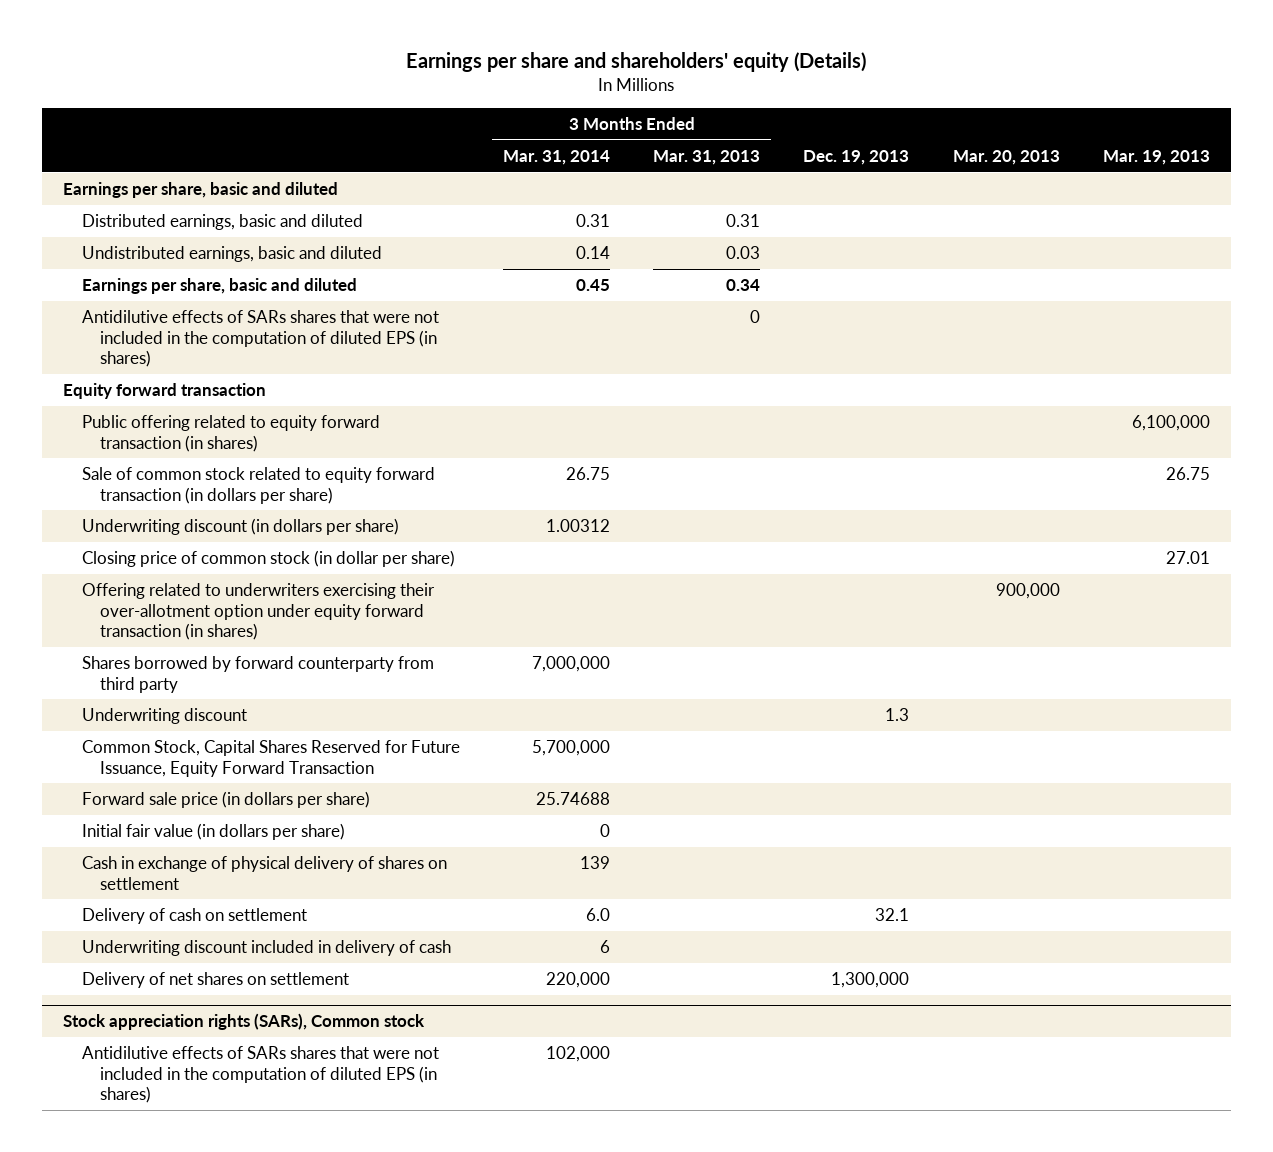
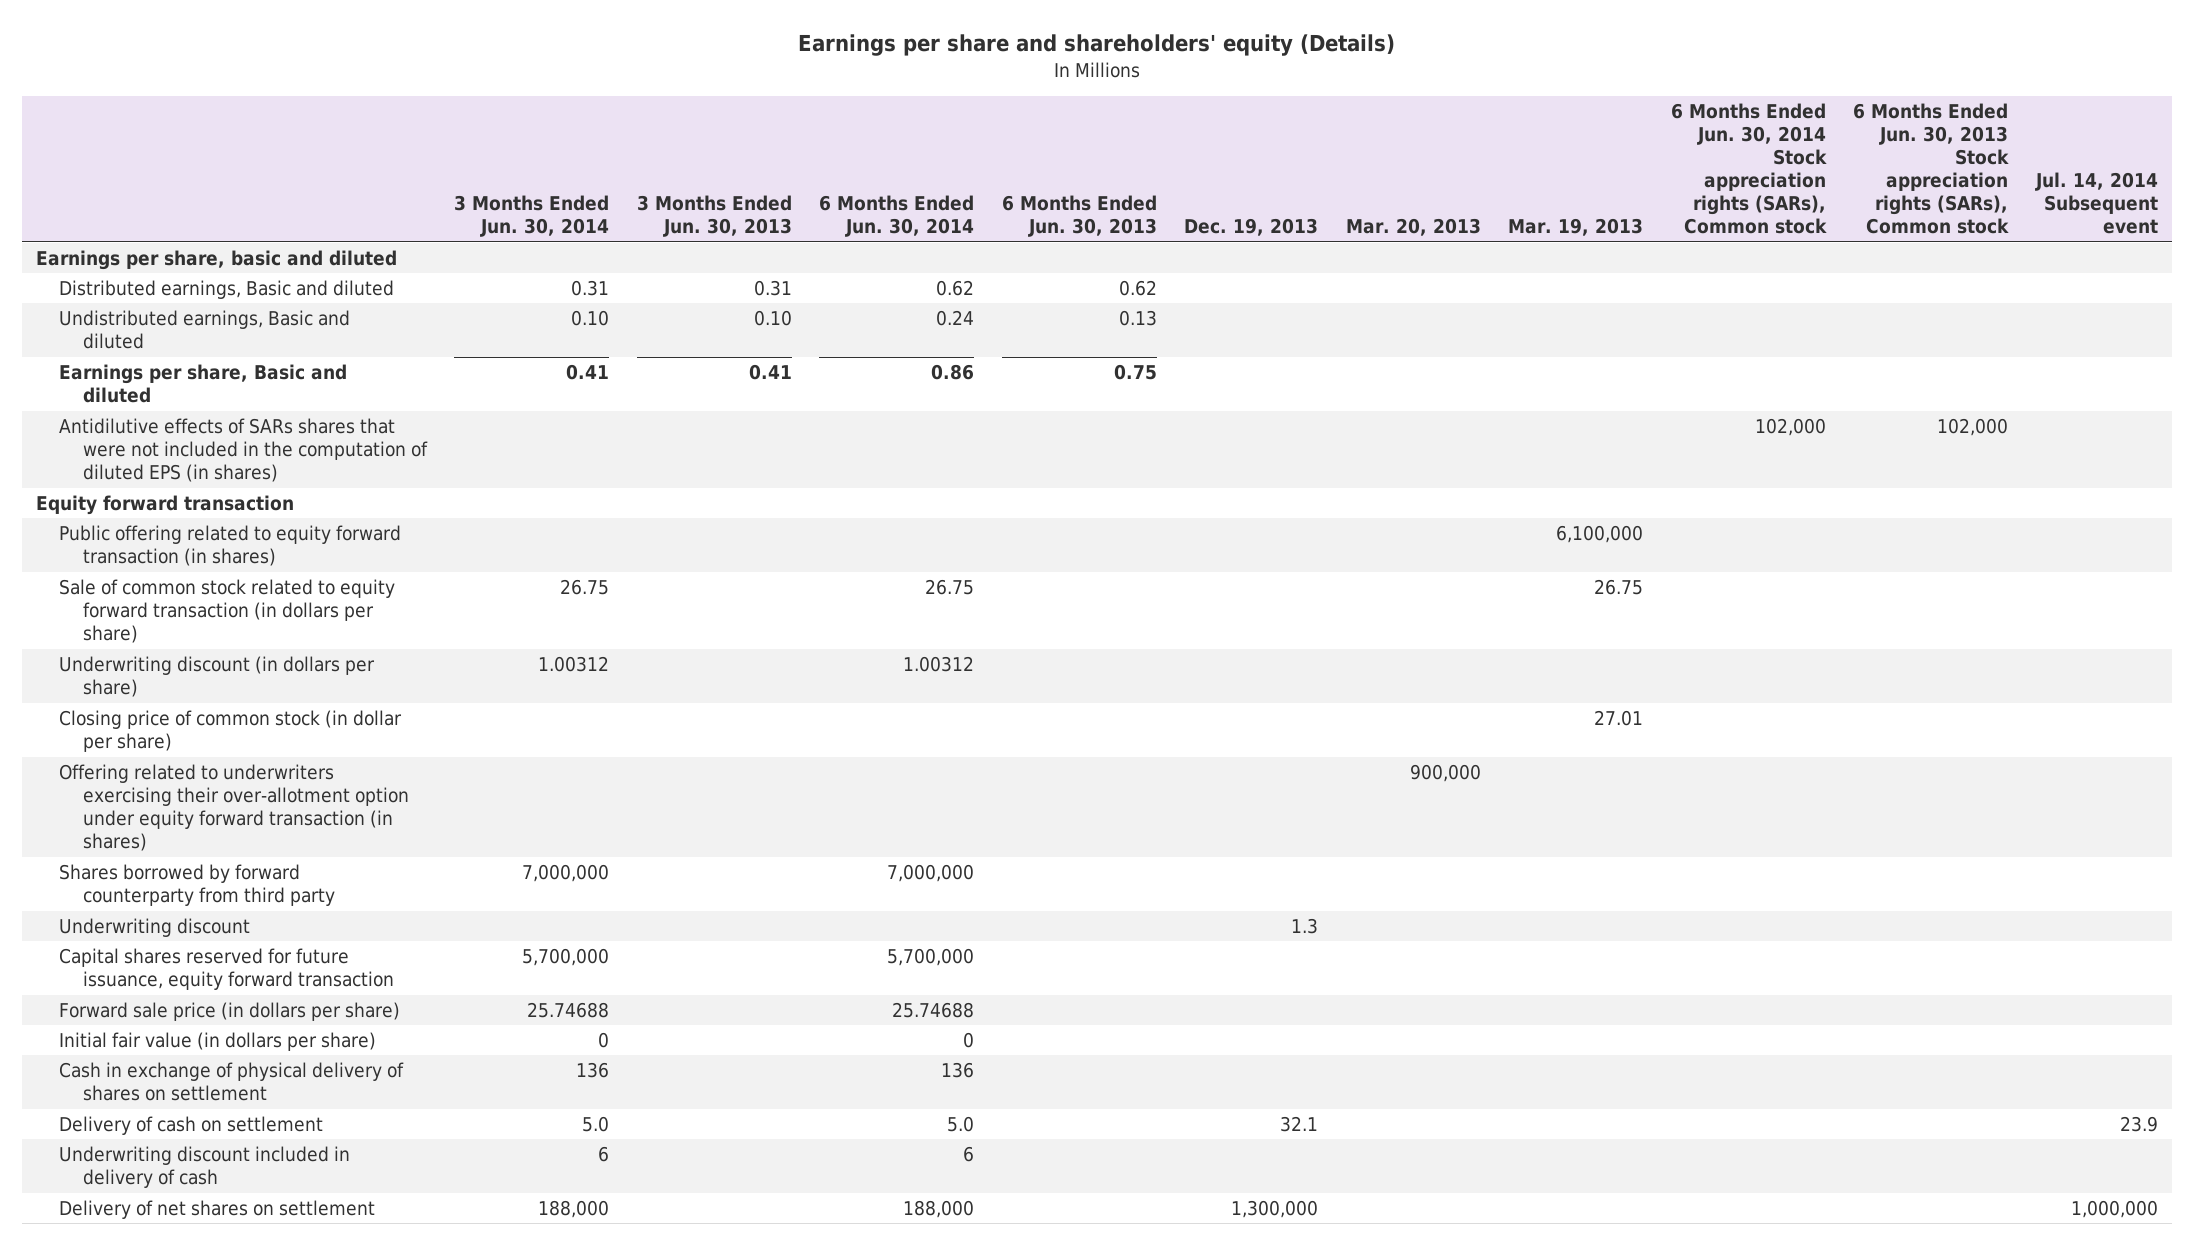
- | 3 Months Ended Mar. 31, 2014 | 3 Months Ended Mar. 31, 2013 | Dec. 19, 2013 | Mar. 20, 2013 | Mar. 19, 2013
+ | 3 Months Ended Jun. 30, 2014 | 3 Months Ended Jun. 30, 2013 | 6 Months Ended Jun. 30, 2014 | 6 Months Ended Jun. 30, 2013 | Dec. 19, 2013 | Mar. 20, 2013 | Mar. 19, 2013 | 6 Months Ended Jun. 30, 2014 Stock appreciation rights (SARs), Common stock | 6 Months Ended Jun. 30, 2013 Stock appreciation rights (SARs), Common stock | Jul. 14, 2014 Subsequent event
- Distributed earnings, basic and diluted | 0.31 | 0.31 | | |
- Undistributed earnings, basic and diluted | 0.14 | 0.03 | | |
- Earnings per share, basic and diluted | 0.45 | 0.34 | | |
+ Distributed earnings, Basic and diluted | 0.31 | 0.31 | 0.62 | 0.62 | | | | | |
+ Undistributed earnings, Basic and diluted | 0.10 | 0.10 | 0.24 | 0.13 | | | | | |
+ Earnings per share, Basic and diluted | 0.41 | 0.41 | 0.86 | 0.75 | | | | | |
- Common Stock, Capital Shares Reserved for Future Issuance, Equity Forward Transaction | 5,700,000 | | | |
+ Capital shares reserved for future issuance, equity forward transaction | 5,700,000 | | 5,700,000 | | | | | | |
- Stock appreciation rights (SARs), Common stock
- Antidilutive effects of SARs shares that were not included in the computation of diluted EPS (in shares) | 102,000 | | | |

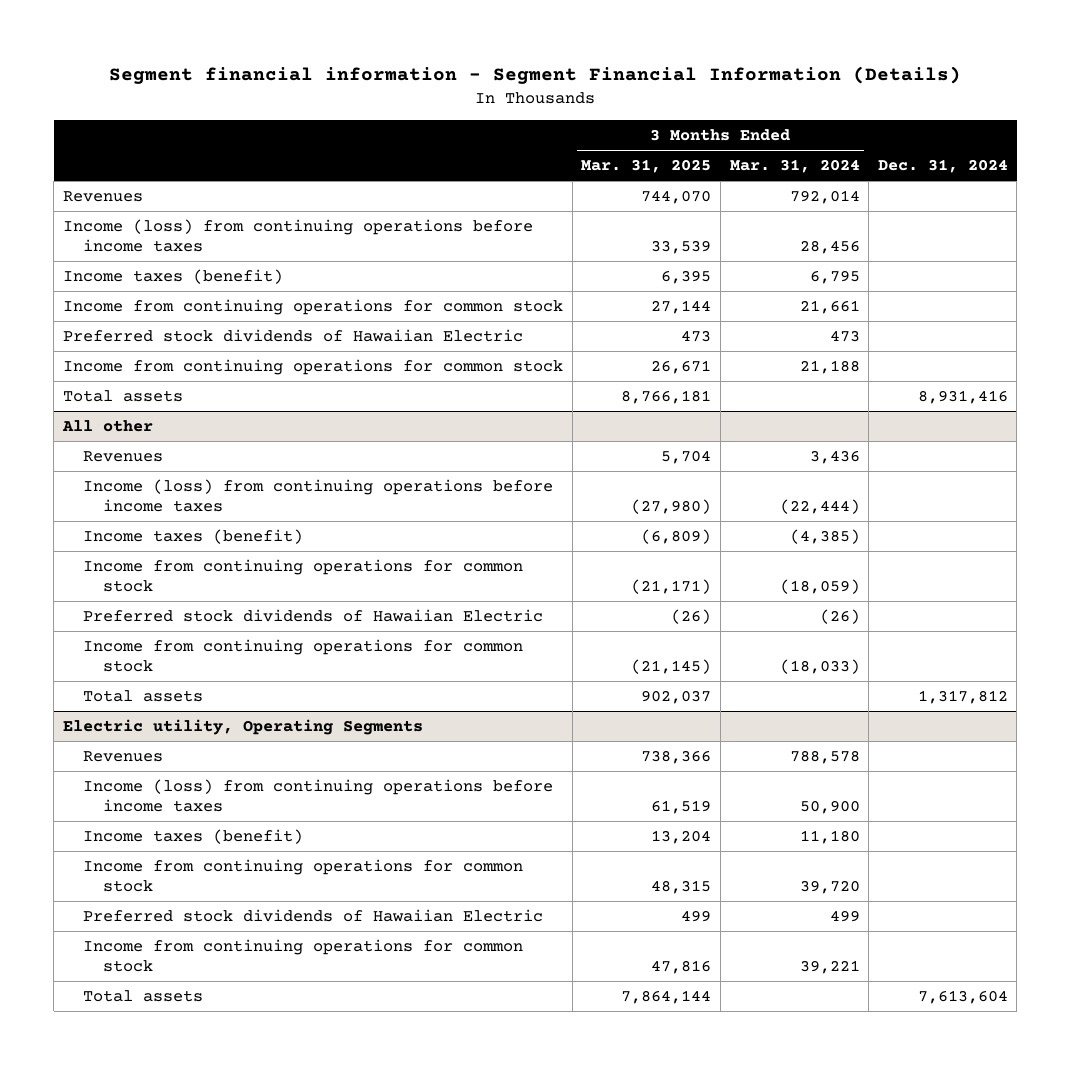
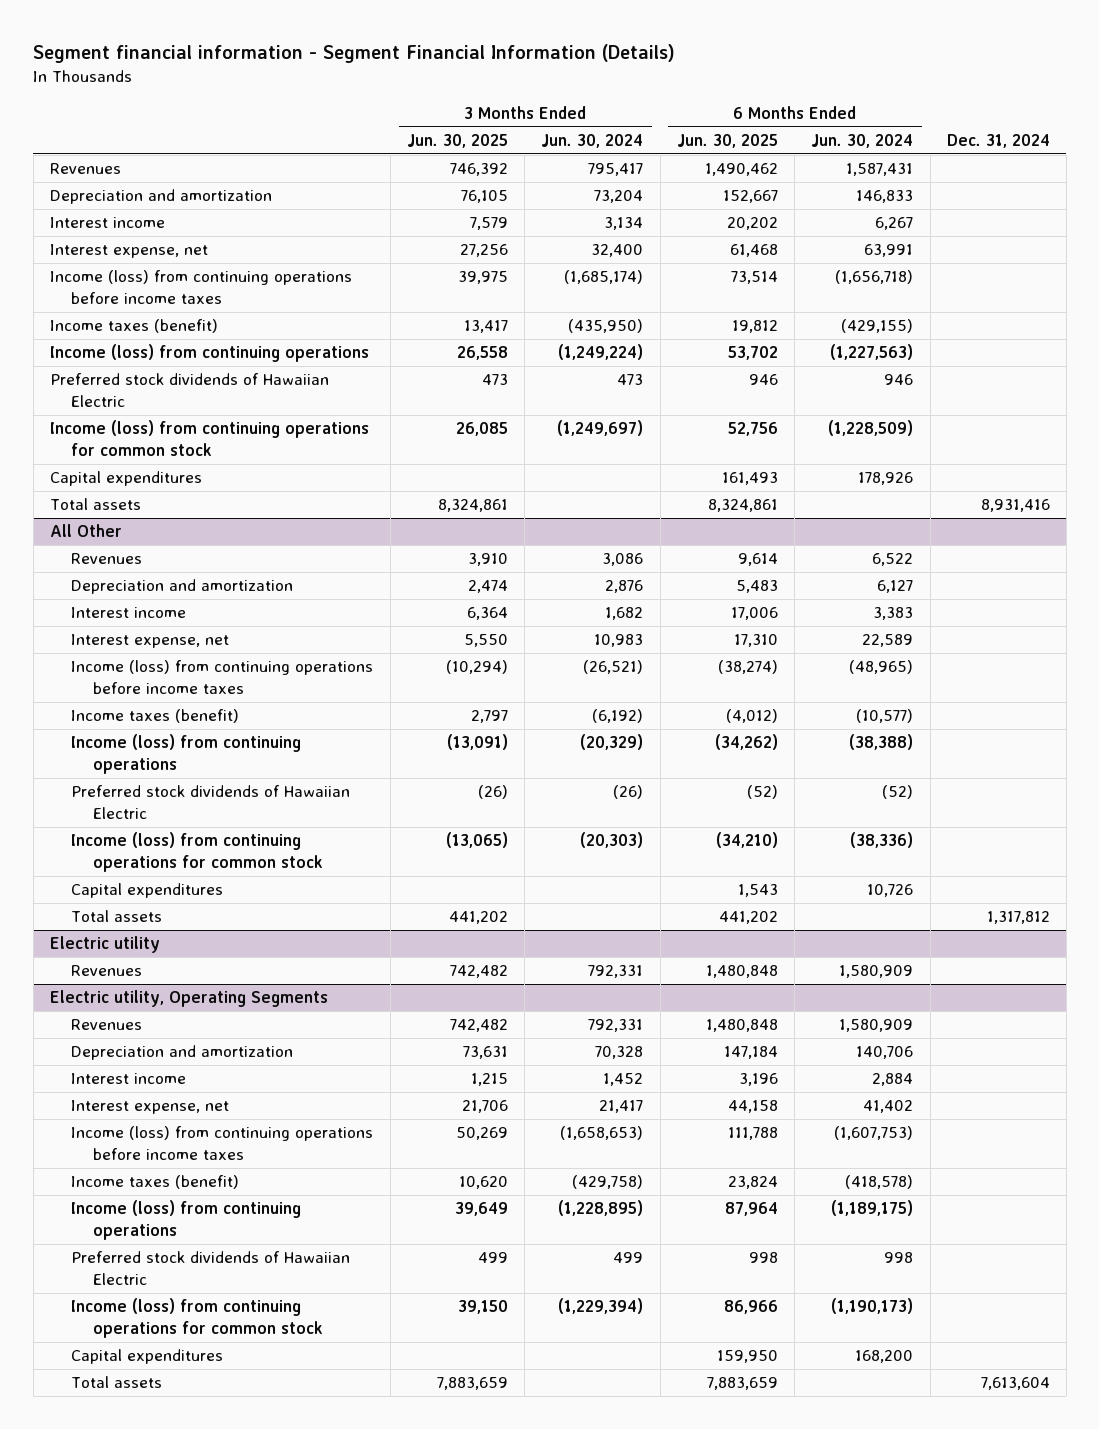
- | 3 Months Ended Mar. 31, 2025 | 3 Months Ended Mar. 31, 2024 | Dec. 31, 2024
+ | 3 Months Ended Jun. 30, 2025 | 3 Months Ended Jun. 30, 2024 | 6 Months Ended Jun. 30, 2025 | 6 Months Ended Jun. 30, 2024 | Dec. 31, 2024
+ Depreciation and amortization | 76,105 | 73,204 | 152,667 | 146,833 |
+ Interest income | 7,579 | 3,134 | 20,202 | 6,267 |
+ Interest expense, net | 27,256 | 32,400 | 61,468 | 63,991 |
- Income from continuing operations for common stock | 27,144 | 21,661 |
+ Income (loss) from continuing operations | 26,558 | (1,249,224) | 53,702 | (1,227,563) |
- Income from continuing operations for common stock | 26,671 | 21,188 |
+ Income (loss) from continuing operations for common stock | 26,085 | (1,249,697) | 52,756 | (1,228,509) |
+ Capital expenditures | | | 161,493 | 178,926 |
- All other
+ All Other
+ Depreciation and amortization | 2,474 | 2,876 | 5,483 | 6,127 |
+ Interest income | 6,364 | 1,682 | 17,006 | 3,383 |
+ Interest expense, net | 5,550 | 10,983 | 17,310 | 22,589 |
- Income from continuing operations for common stock | (21,171) | (18,059) |
+ Income (loss) from continuing operations | (13,091) | (20,329) | (34,262) | (38,388) |
- Income from continuing operations for common stock | (21,145) | (18,033) |
+ Income (loss) from continuing operations for common stock | (13,065) | (20,303) | (34,210) | (38,336) |
+ Capital expenditures | | | 1,543 | 10,726 |
+ Electric utility
+ Revenues | 742,482 | 792,331 | 1,480,848 | 1,580,909 |
@ Electric utility, Operating Segments
+ Depreciation and amortization | 73,631 | 70,328 | 147,184 | 140,706 |
+ Interest income | 1,215 | 1,452 | 3,196 | 2,884 |
+ Interest expense, net | 21,706 | 21,417 | 44,158 | 41,402 |
- Income from continuing operations for common stock | 48,315 | 39,720 |
+ Income (loss) from continuing operations | 39,649 | (1,228,895) | 87,964 | (1,189,175) |
- Income from continuing operations for common stock | 47,816 | 39,221 |
+ Income (loss) from continuing operations for common stock | 39,150 | (1,229,394) | 86,966 | (1,190,173) |
+ Capital expenditures | | | 159,950 | 168,200 |

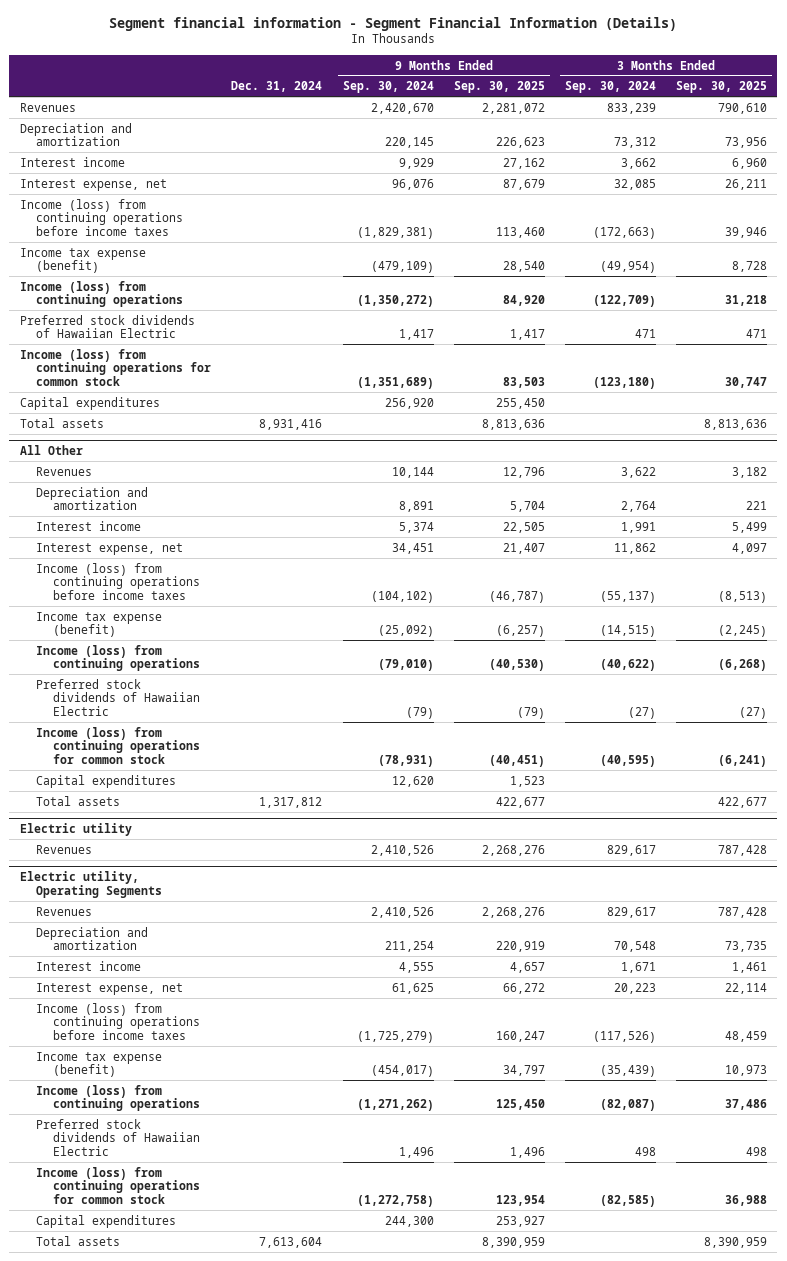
- | 3 Months Ended Jun. 30, 2025 | 3 Months Ended Jun. 30, 2024 | 6 Months Ended Jun. 30, 2025 | 6 Months Ended Jun. 30, 2024 | Dec. 31, 2024
+ | Dec. 31, 2024 | 9 Months Ended Sep. 30, 2024 | 9 Months Ended Sep. 30, 2025 | 3 Months Ended Sep. 30, 2024 | 3 Months Ended Sep. 30, 2025
- Income taxes (benefit) | 13,417 | (435,950) | 19,812 | (429,155) |
+ Income tax expense (benefit) | | (479,109) | 28,540 | (49,954) | 8,728
@ All Other
- Income taxes (benefit) | 2,797 | (6,192) | (4,012) | (10,577) |
+ Income tax expense (benefit) | | (25,092) | (6,257) | (14,515) | (2,245)
@ Electric utility, Operating Segments
- Income taxes (benefit) | 10,620 | (429,758) | 23,824 | (418,578) |
+ Income tax expense (benefit) | | (454,017) | 34,797 | (35,439) | 10,973

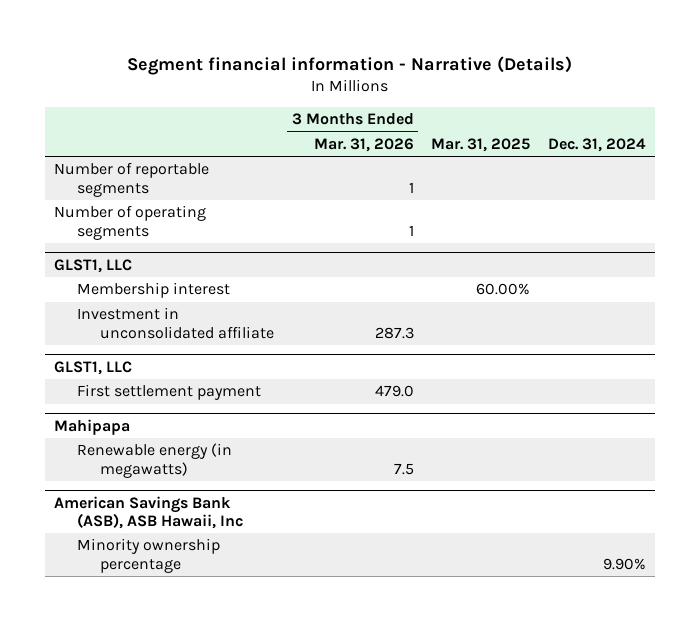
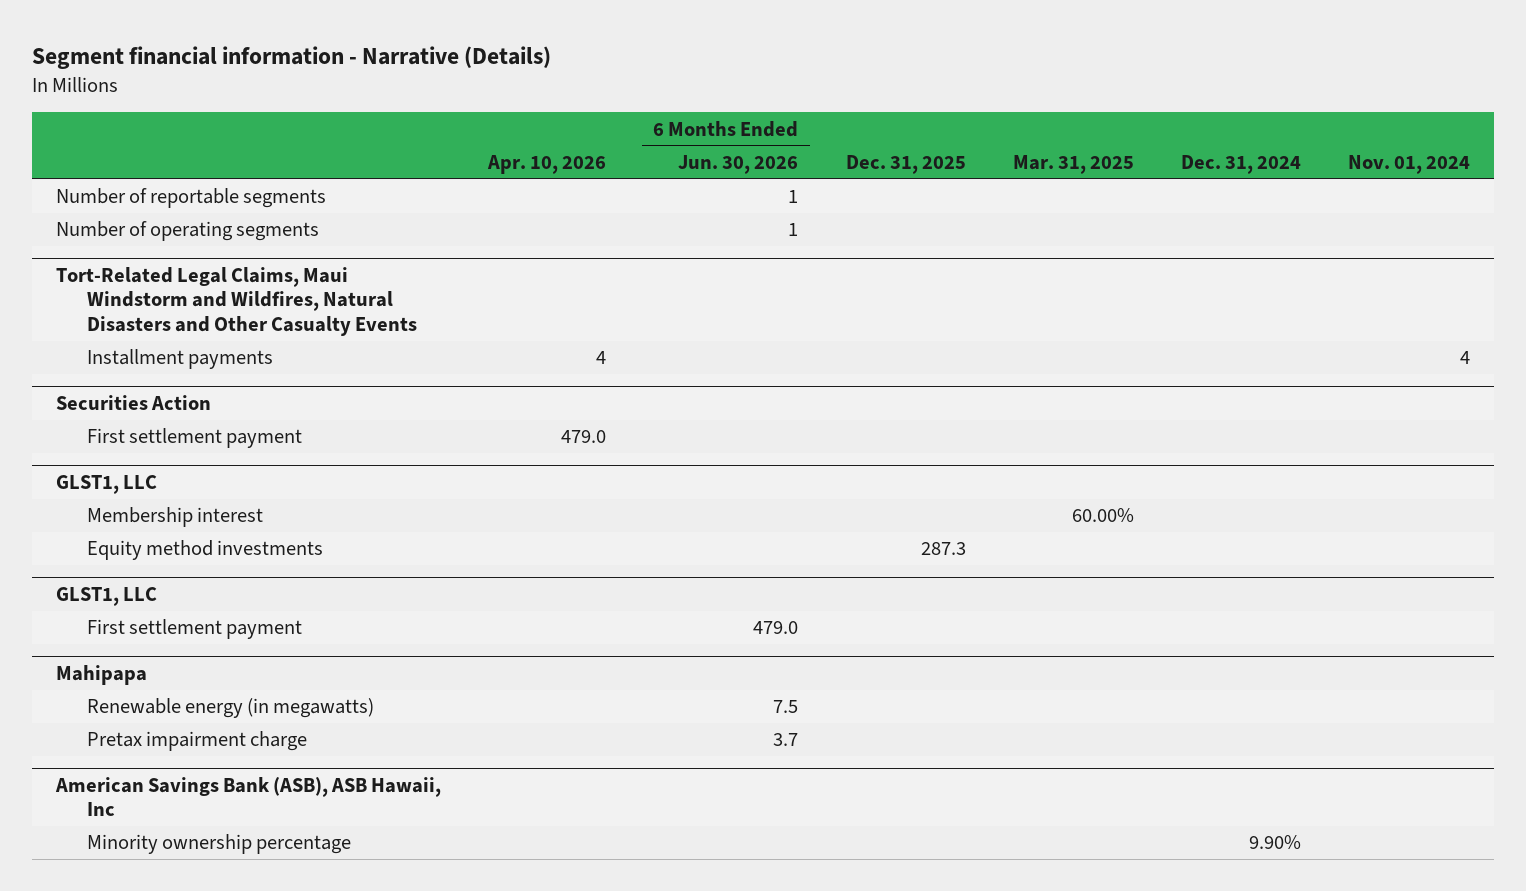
- | 3 Months Ended Mar. 31, 2026 | Mar. 31, 2025 | Dec. 31, 2024
+ | Apr. 10, 2026 | 6 Months Ended Jun. 30, 2026 | Dec. 31, 2025 | Mar. 31, 2025 | Dec. 31, 2024 | Nov. 01, 2024
+ Tort-Related Legal Claims, Maui Windstorm and Wildfires, Natural Disasters and Other Casualty Events
+ Installment payments | 4 | | | | | 4
+ Securities Action
+ First settlement payment | 479.0 | | | | |
@ GLST1, LLC
- Investment in unconsolidated affiliate | 287.3 | |
+ Equity method investments | | | 287.3 | | |
@ Mahipapa
+ Pretax impairment charge | | 3.7 | | | |

